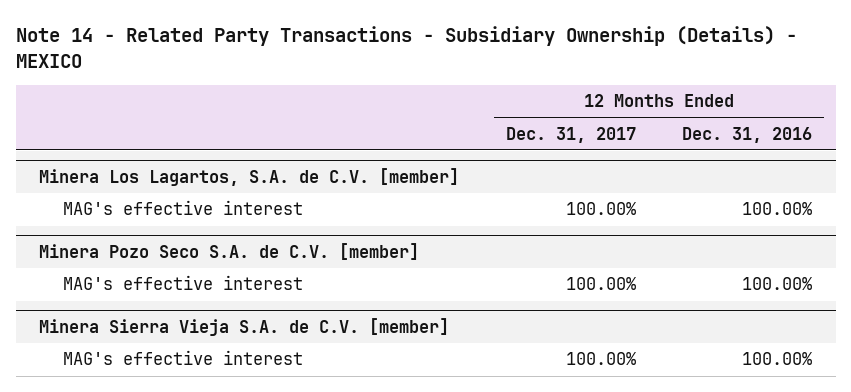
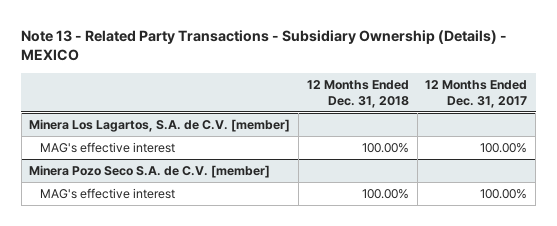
- Note 14 - Related Party Transactions - Subsidiary Ownership (Details) - MEXICO
+ Note 13 - Related Party Transactions - Subsidiary Ownership (Details) - MEXICO
- | 12 Months Ended Dec. 31, 2017 | 12 Months Ended Dec. 31, 2016
+ | 12 Months Ended Dec. 31, 2018 | 12 Months Ended Dec. 31, 2017
- Minera Sierra Vieja S.A. de C.V. [member]
- MAG's effective interest | 100.00% | 100.00%

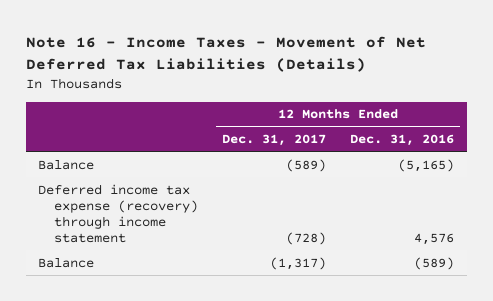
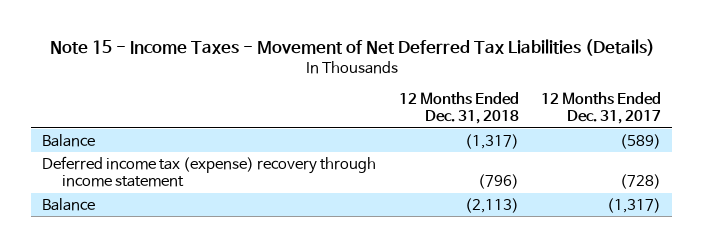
- Note 16 - Income Taxes - Movement of Net Deferred Tax Liabilities (Details)
+ Note 15 - Income Taxes - Movement of Net Deferred Tax Liabilities (Details)
- | 12 Months Ended Dec. 31, 2017 | 12 Months Ended Dec. 31, 2016
+ | 12 Months Ended Dec. 31, 2018 | 12 Months Ended Dec. 31, 2017
- Deferred income tax expense (recovery) through income statement | (728) | 4,576
+ Deferred income tax (expense) recovery through income statement | (796) | (728)

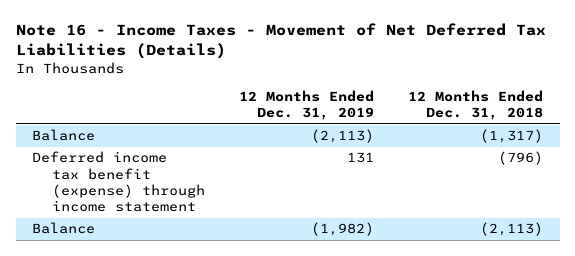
- Note 15 - Income Taxes - Movement of Net Deferred Tax Liabilities (Details)
+ Note 16 - Income Taxes - Movement of Net Deferred Tax Liabilities (Details)
- | 12 Months Ended Dec. 31, 2018 | 12 Months Ended Dec. 31, 2017
+ | 12 Months Ended Dec. 31, 2019 | 12 Months Ended Dec. 31, 2018
- Deferred income tax (expense) recovery through income statement | (796) | (728)
+ Deferred income tax benefit (expense) through income statement | 131 | (796)

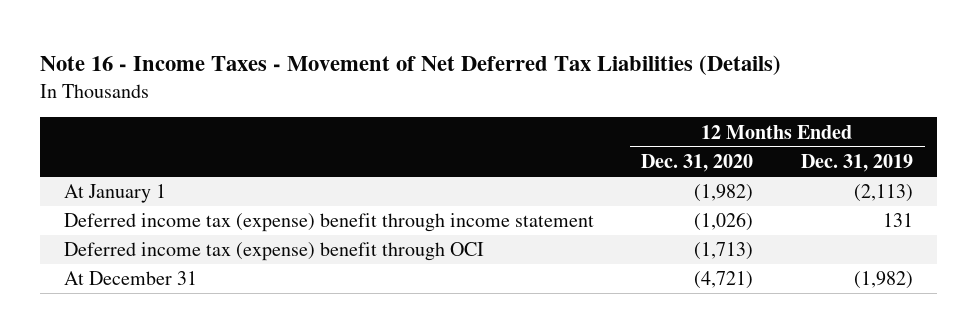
- | 12 Months Ended Dec. 31, 2019 | 12 Months Ended Dec. 31, 2018
+ | 12 Months Ended Dec. 31, 2020 | 12 Months Ended Dec. 31, 2019
- Balance | (2,113) | (1,317)
- Deferred income tax benefit (expense) through income statement | 131 | (796)
- Balance | (1,982) | (2,113)
+ At January 1 | (1,982) | (2,113)
+ Deferred income tax (expense) benefit through income statement | (1,026) | 131
+ Deferred income tax (expense) benefit through OCI | (1,713) |
+ At December 31 | (4,721) | (1,982)

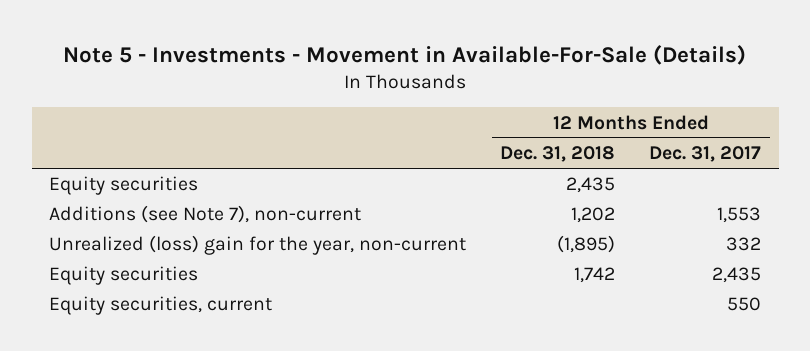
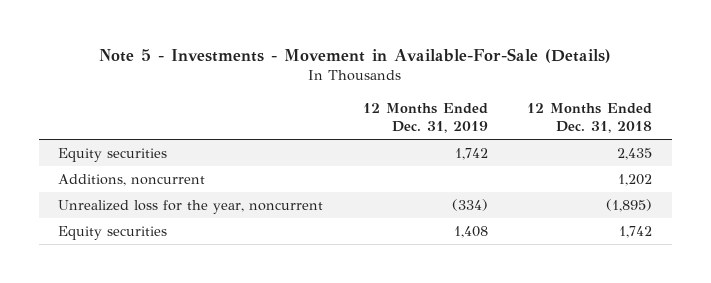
- | 12 Months Ended Dec. 31, 2018 | 12 Months Ended Dec. 31, 2017
+ | 12 Months Ended Dec. 31, 2019 | 12 Months Ended Dec. 31, 2018
- Additions (see Note 7), non-current | 1,202 | 1,553
- Unrealized (loss) gain for the year, non-current | (1,895) | 332
+ Additions, noncurrent | | 1,202
+ Unrealized loss for the year, noncurrent | (334) | (1,895)
- Equity securities, current | | 550

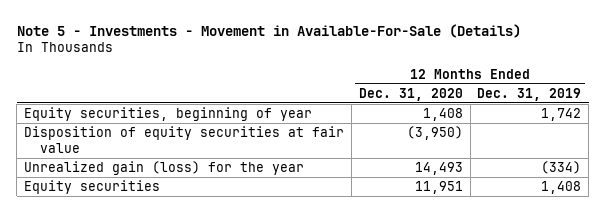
- | 12 Months Ended Dec. 31, 2019 | 12 Months Ended Dec. 31, 2018
+ | 12 Months Ended Dec. 31, 2020 | 12 Months Ended Dec. 31, 2019
- Equity securities | 1,742 | 2,435
- Additions, noncurrent | | 1,202
- Unrealized loss for the year, noncurrent | (334) | (1,895)
+ Equity securities, beginning of year | 1,408 | 1,742
+ Disposition of equity securities at fair value | (3,950) |
+ Unrealized gain (loss) for the year | 14,493 | (334)

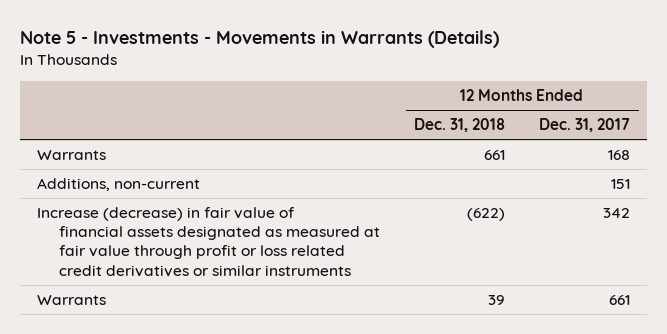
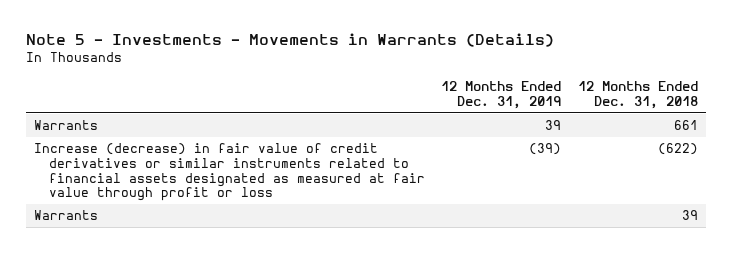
- | 12 Months Ended Dec. 31, 2018 | 12 Months Ended Dec. 31, 2017
+ | 12 Months Ended Dec. 31, 2019 | 12 Months Ended Dec. 31, 2018
- Additions, non-current | | 151
- Increase (decrease) in fair value of financial assets designated as measured at fair value through profit or loss related credit derivatives or similar instruments | (622) | 342
+ Increase (decrease) in fair value of credit derivatives or similar instruments related to financial assets designated as measured at fair value through profit or loss | (39) | (622)

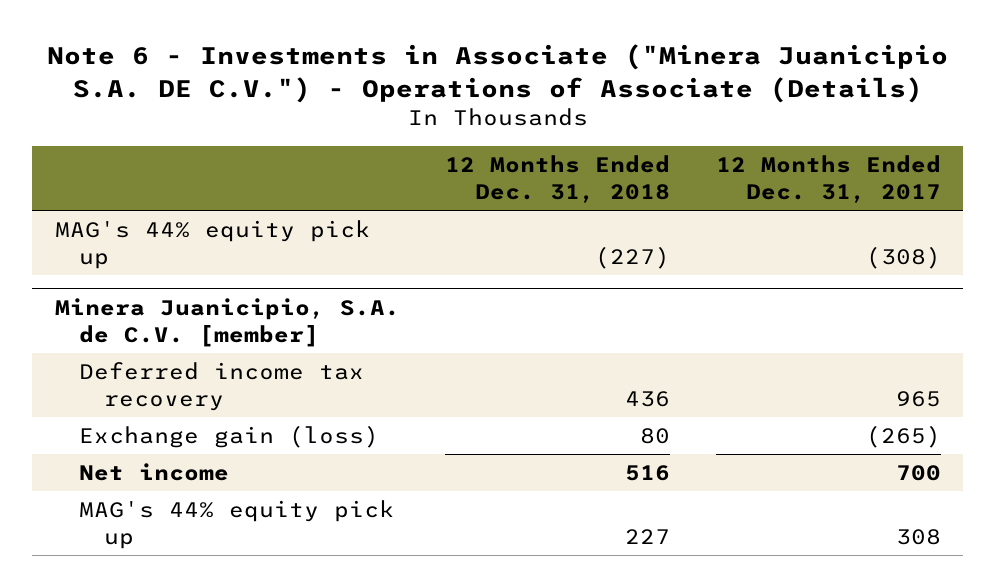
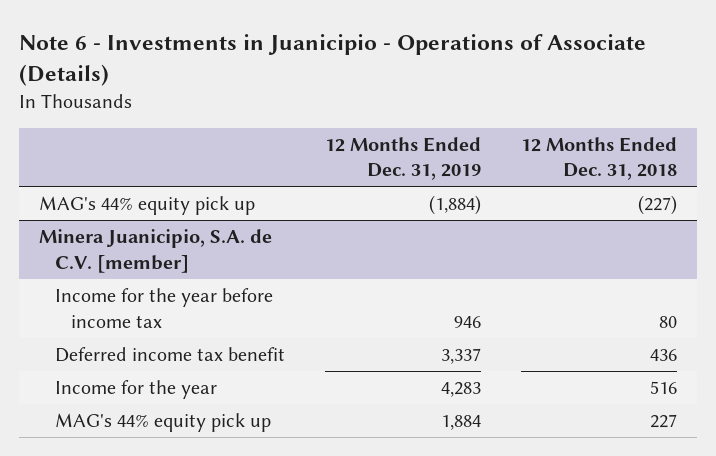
- Note 6 - Investments in Associate ("Minera Juanicipio S.A. DE C.V.") - Operations of Associate (Details)
+ Note 6 - Investments in Juanicipio - Operations of Associate (Details)
- | 12 Months Ended Dec. 31, 2018 | 12 Months Ended Dec. 31, 2017
+ | 12 Months Ended Dec. 31, 2019 | 12 Months Ended Dec. 31, 2018
@ Minera Juanicipio, S.A. de C.V. [member]
- Deferred income tax recovery | 436 | 965
- Exchange gain (loss) | 80 | (265)
- Net income | 516 | 700
+ Income for the year before income tax | 946 | 80
+ Deferred income tax benefit | 3,337 | 436
+ Income for the year | 4,283 | 516

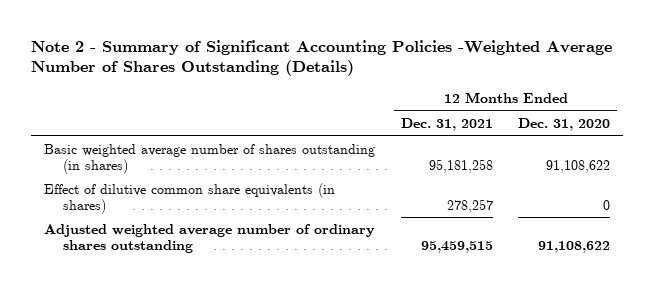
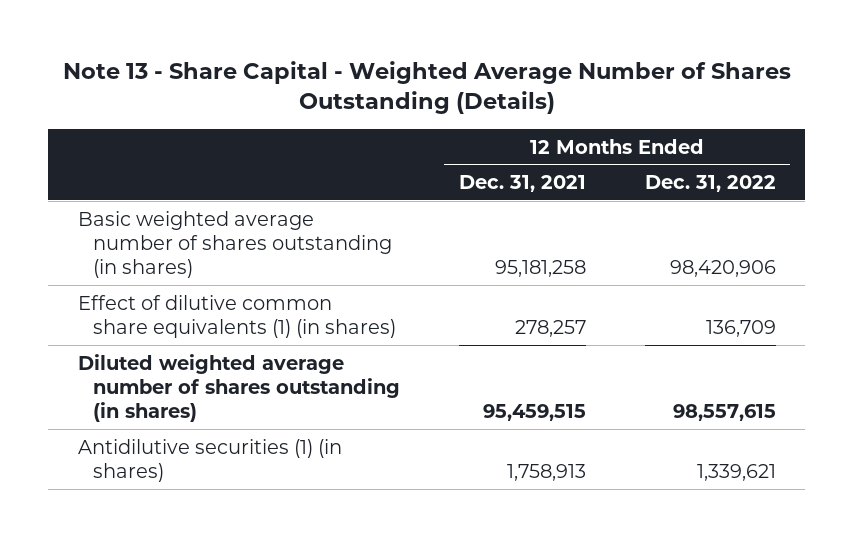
- Note 2 - Summary of Significant Accounting Policies -Weighted Average Number of Shares Outstanding (Details)
+ Note 13 - Share Capital - Weighted Average Number of Shares Outstanding (Details)
- | 12 Months Ended Dec. 31, 2021 | 12 Months Ended Dec. 31, 2020
+ | 12 Months Ended Dec. 31, 2021 | 12 Months Ended Dec. 31, 2022
- Effect of dilutive common share equivalents (in shares) | 278,257 | 0
- Adjusted weighted average number of ordinary shares outstanding | 95,459,515 | 91,108,622
+ Effect of dilutive common share equivalents (1) (in shares) | 278,257 | 136,709
+ Diluted weighted average number of shares outstanding (in shares) | 95,459,515 | 98,557,615
+ Antidilutive securities (1) (in shares) | 1,758,913 | 1,339,621

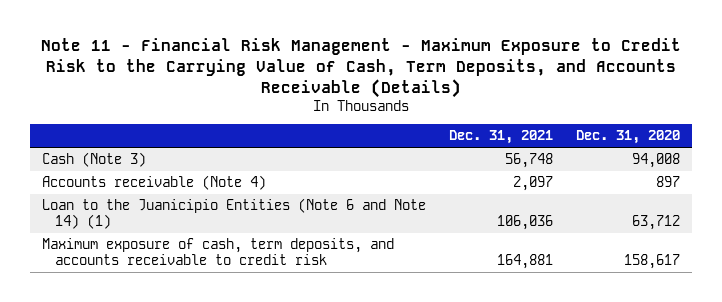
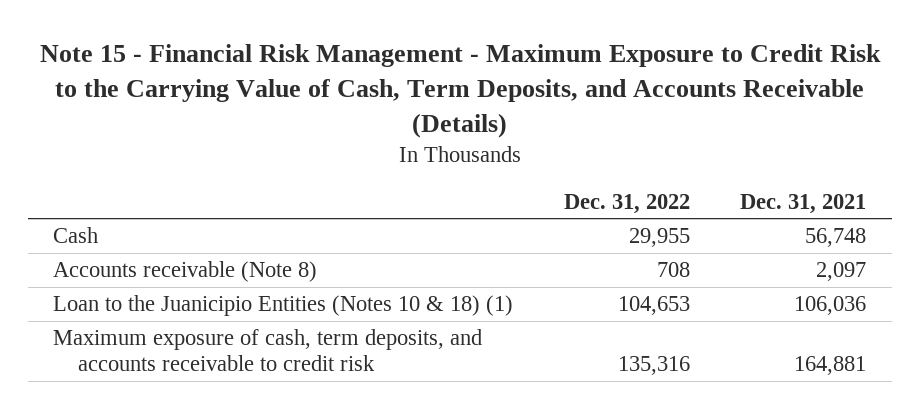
- Note 11 - Financial Risk Management - Maximum Exposure to Credit Risk to the Carrying Value of Cash, Term Deposits, and Accounts Receivable (Details)
+ Note 15 - Financial Risk Management - Maximum Exposure to Credit Risk to the Carrying Value of Cash, Term Deposits, and Accounts Receivable (Details)
- | Dec. 31, 2021 | Dec. 31, 2020
+ | Dec. 31, 2022 | Dec. 31, 2021
- Cash (Note 3) | 56,748 | 94,008
- Accounts receivable (Note 4) | 2,097 | 897
- Loan to the Juanicipio Entities (Note 6 and Note 14) (1) | 106,036 | 63,712
+ Cash | 29,955 | 56,748
+ Accounts receivable (Note 8) | 708 | 2,097
+ Loan to the Juanicipio Entities (Notes 10 & 18) (1) | 104,653 | 106,036

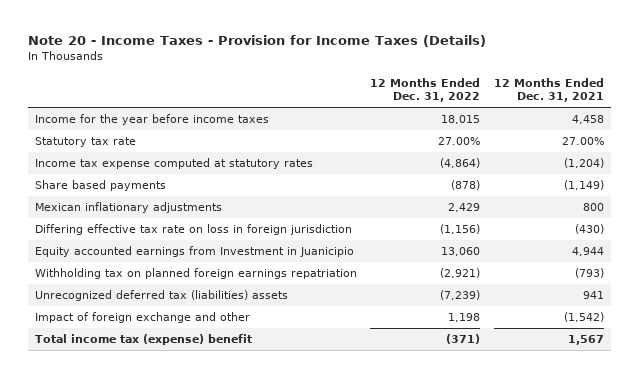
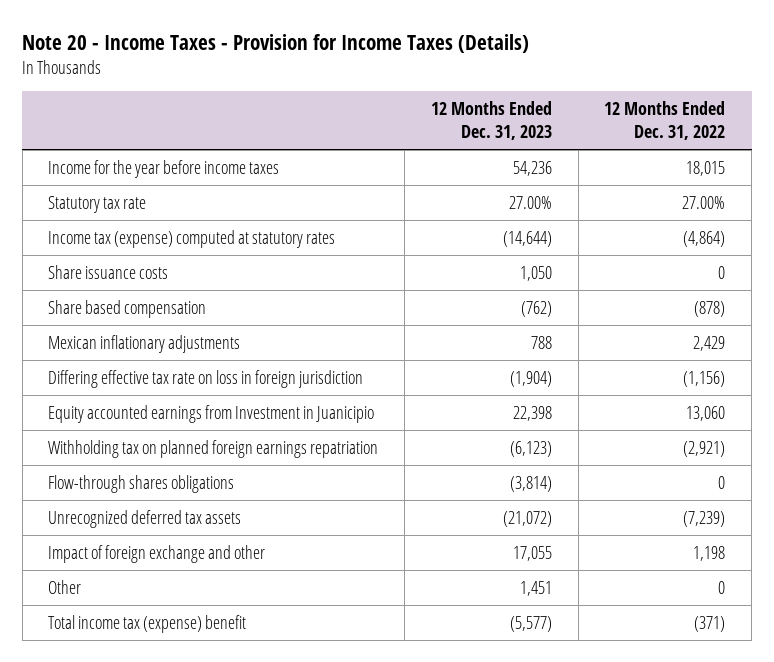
- | 12 Months Ended Dec. 31, 2022 | 12 Months Ended Dec. 31, 2021
+ | 12 Months Ended Dec. 31, 2023 | 12 Months Ended Dec. 31, 2022
- Income tax expense computed at statutory rates | (4,864) | (1,204)
- Share based payments | (878) | (1,149)
+ Income tax (expense) computed at statutory rates | (14,644) | (4,864)
+ Share issuance costs | 1,050 | 0
+ Share based compensation | (762) | (878)
- Unrecognized deferred tax (liabilities) assets | (7,239) | 941
+ Flow-through shares obligations | (3,814) | 0
+ Unrecognized deferred tax assets | (21,072) | (7,239)
+ Other | 1,451 | 0

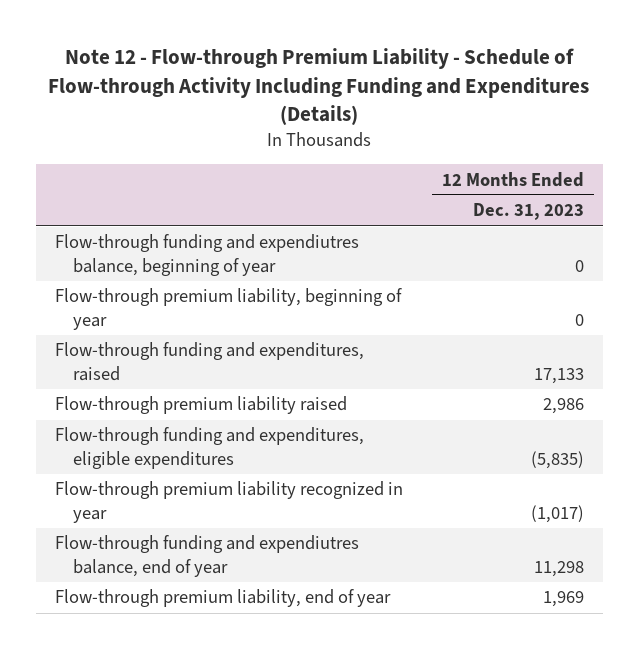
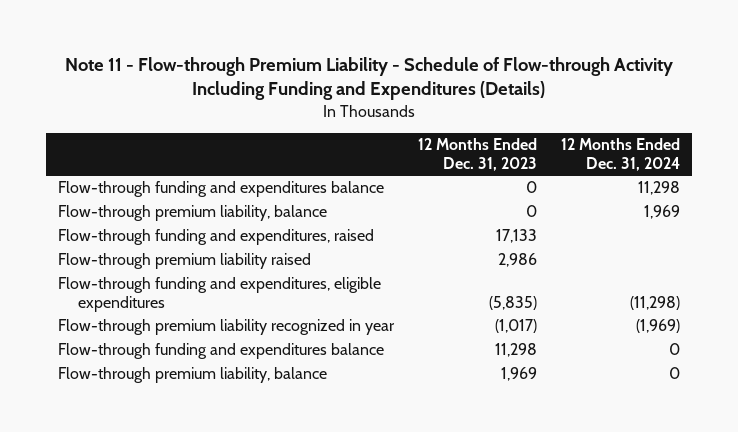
- Note 12 - Flow-through Premium Liability - Schedule of Flow-through Activity Including Funding and Expenditures (Details)
+ Note 11 - Flow-through Premium Liability - Schedule of Flow-through Activity Including Funding and Expenditures (Details)
- | 12 Months Ended Dec. 31, 2023
+ | 12 Months Ended Dec. 31, 2023 | 12 Months Ended Dec. 31, 2024
- Flow-through funding and expendiutres balance, beginning of year | 0
- Flow-through premium liability, beginning of year | 0
+ Flow-through funding and expenditures balance | 0 | 11,298
+ Flow-through premium liability, balance | 0 | 1,969
- Flow-through funding and expendiutres balance, end of year | 11,298
- Flow-through premium liability, end of year | 1,969
+ Flow-through funding and expenditures balance | 11,298 | 0
+ Flow-through premium liability, balance | 1,969 | 0

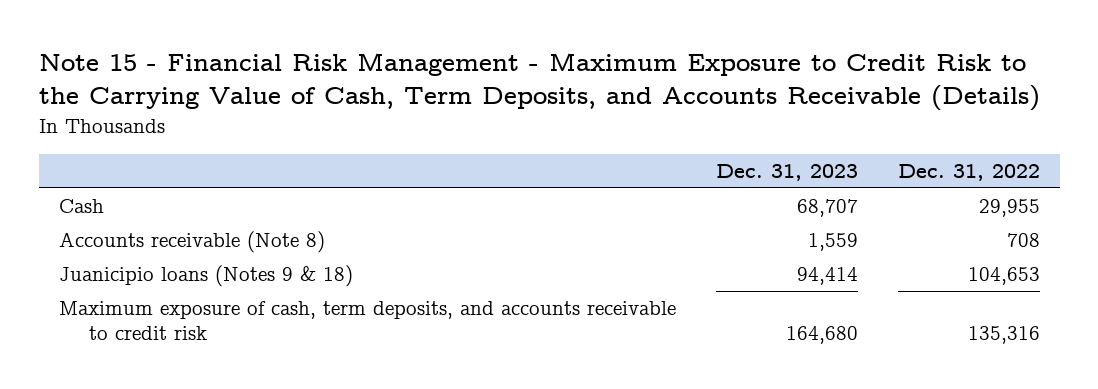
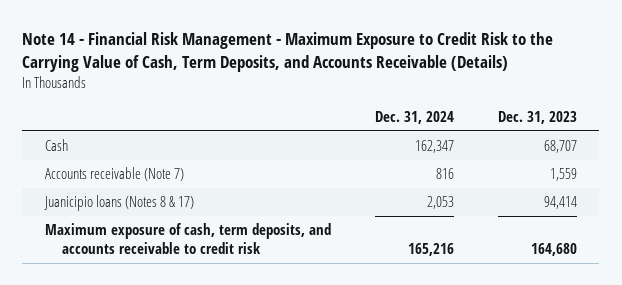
- Note 15 - Financial Risk Management - Maximum Exposure to Credit Risk to the Carrying Value of Cash, Term Deposits, and Accounts Receivable (Details)
+ Note 14 - Financial Risk Management - Maximum Exposure to Credit Risk to the Carrying Value of Cash, Term Deposits, and Accounts Receivable (Details)
- | Dec. 31, 2023 | Dec. 31, 2022
+ | Dec. 31, 2024 | Dec. 31, 2023
- Accounts receivable (Note 8) | 1,559 | 708
- Juanicipio loans (Notes 9 & 18) | 94,414 | 104,653
+ Accounts receivable (Note 7) | 816 | 1,559
+ Juanicipio loans (Notes 8 & 17) | 2,053 | 94,414

